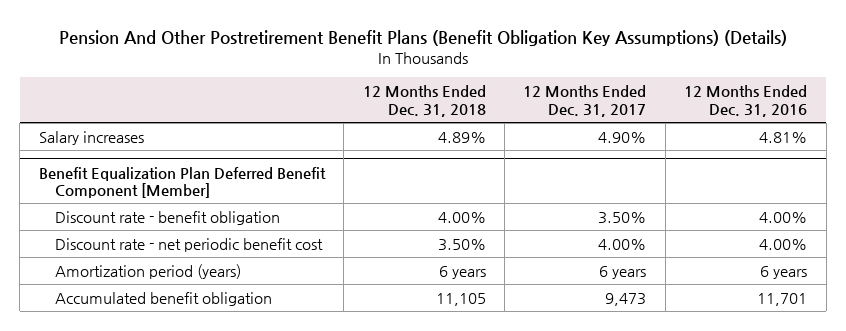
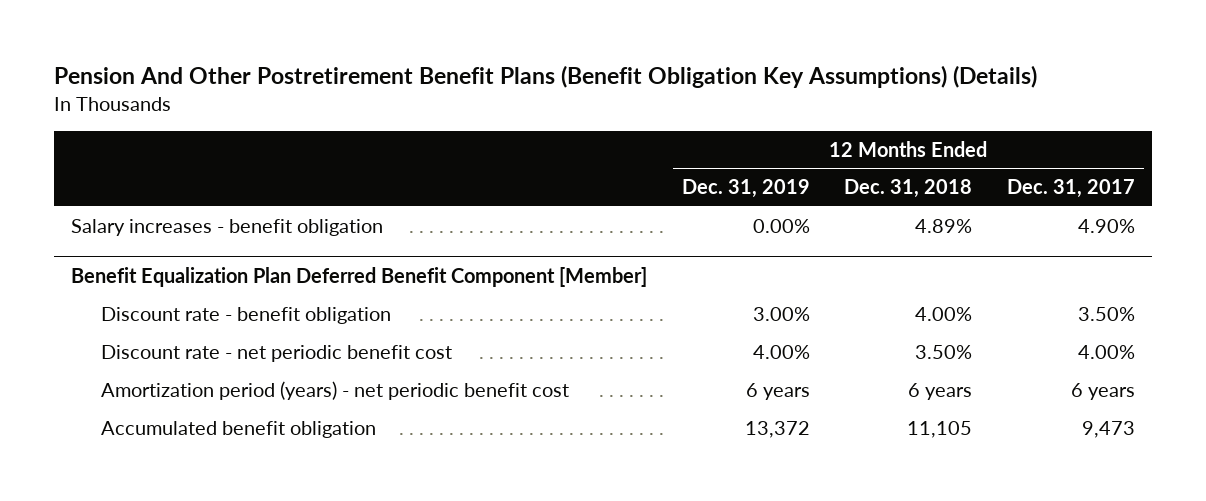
- | 12 Months Ended Dec. 31, 2018 | 12 Months Ended Dec. 31, 2017 | 12 Months Ended Dec. 31, 2016
+ | 12 Months Ended Dec. 31, 2019 | 12 Months Ended Dec. 31, 2018 | 12 Months Ended Dec. 31, 2017
- Salary increases | 4.89% | 4.90% | 4.81%
+ Salary increases - benefit obligation | 0.00% | 4.89% | 4.90%
@ Benefit Equalization Plan Deferred Benefit Component [Member]
- Amortization period (years) | 6 years | 6 years | 6 years
+ Amortization period (years) - net periodic benefit cost | 6 years | 6 years | 6 years

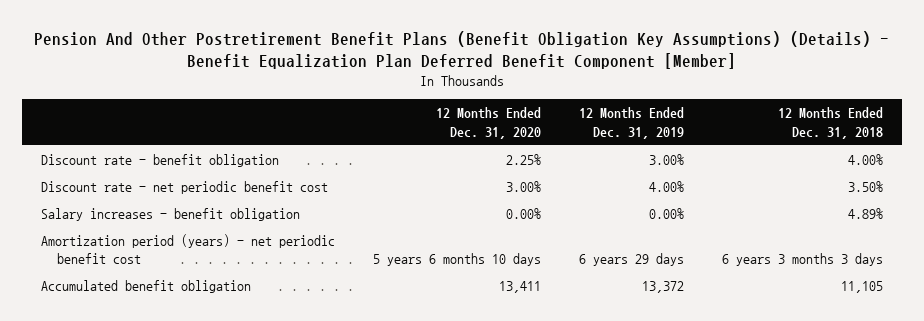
- Pension And Other Postretirement Benefit Plans (Benefit Obligation Key Assumptions) (Details)
+ Pension And Other Postretirement Benefit Plans (Benefit Obligation Key Assumptions) (Details) - Benefit Equalization Plan Deferred Benefit Component [Member]
- | 12 Months Ended Dec. 31, 2019 | 12 Months Ended Dec. 31, 2018 | 12 Months Ended Dec. 31, 2017
+ | 12 Months Ended Dec. 31, 2020 | 12 Months Ended Dec. 31, 2019 | 12 Months Ended Dec. 31, 2018
- Benefit Equalization Plan Deferred Benefit Component [Member]
- Amortization period (years) - net periodic benefit cost | 6 years | 6 years | 6 years
moved down: Salary increases - benefit obligation | 0.00% | 0.00% | 4.89%
+ Amortization period (years) - net periodic benefit cost | 5 years 6 months 10 days | 6 years 29 days | 6 years 3 months 3 days

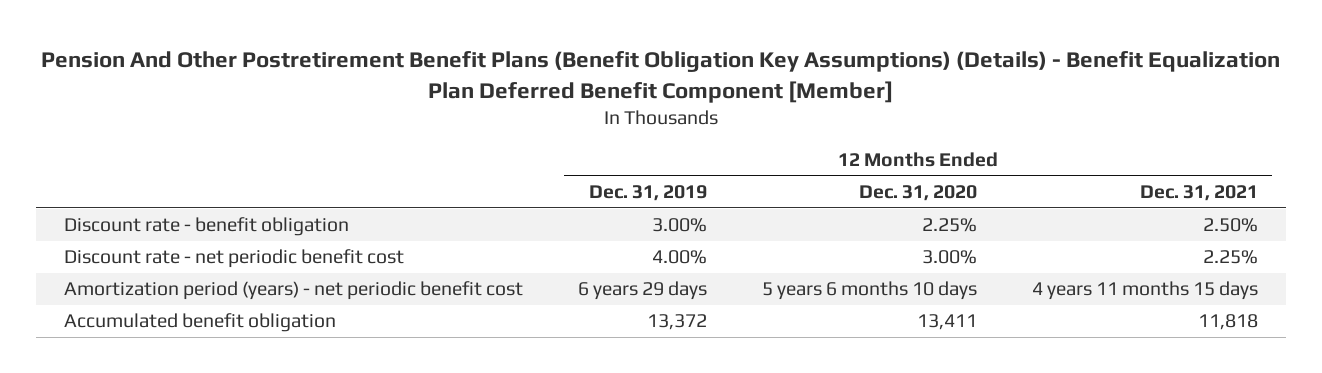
- | 12 Months Ended Dec. 31, 2020 | 12 Months Ended Dec. 31, 2019 | 12 Months Ended Dec. 31, 2018
+ | 12 Months Ended Dec. 31, 2019 | 12 Months Ended Dec. 31, 2020 | 12 Months Ended Dec. 31, 2021
- Salary increases - benefit obligation | 0.00% | 0.00% | 4.89%

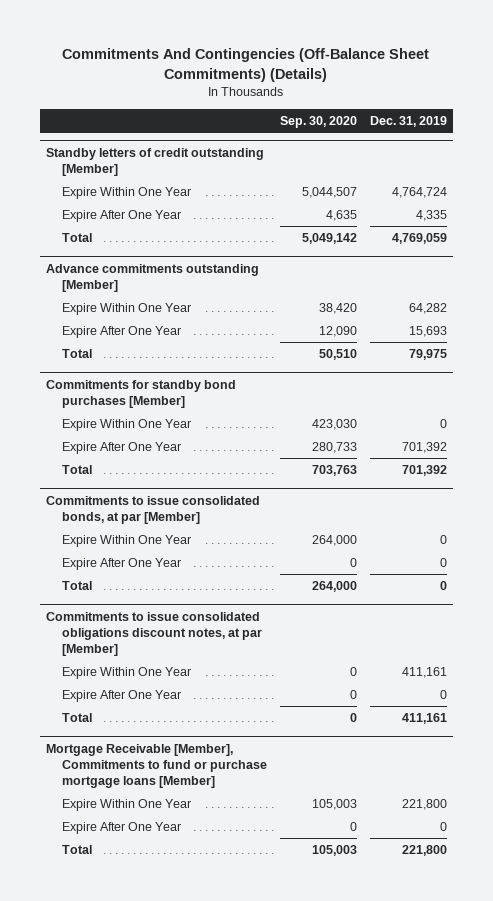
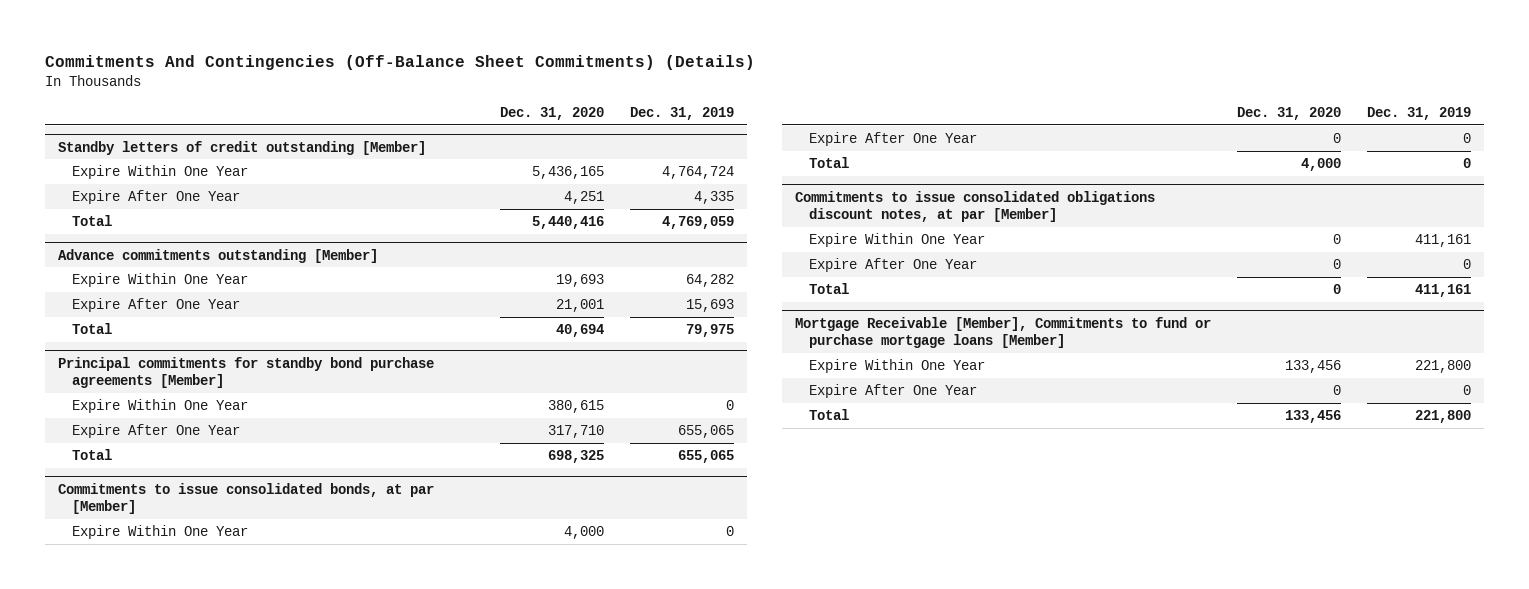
- | Sep. 30, 2020 | Dec. 31, 2019
+ | Dec. 31, 2020 | Dec. 31, 2019
- Commitments for standby bond purchases [Member]
+ Principal commitments for standby bond purchase agreements [Member]
- Expire After One Year | 280,733 | 701,392
- Total | 703,763 | 701,392
+ Expire After One Year | 317,710 | 655,065
+ Total | 698,325 | 655,065

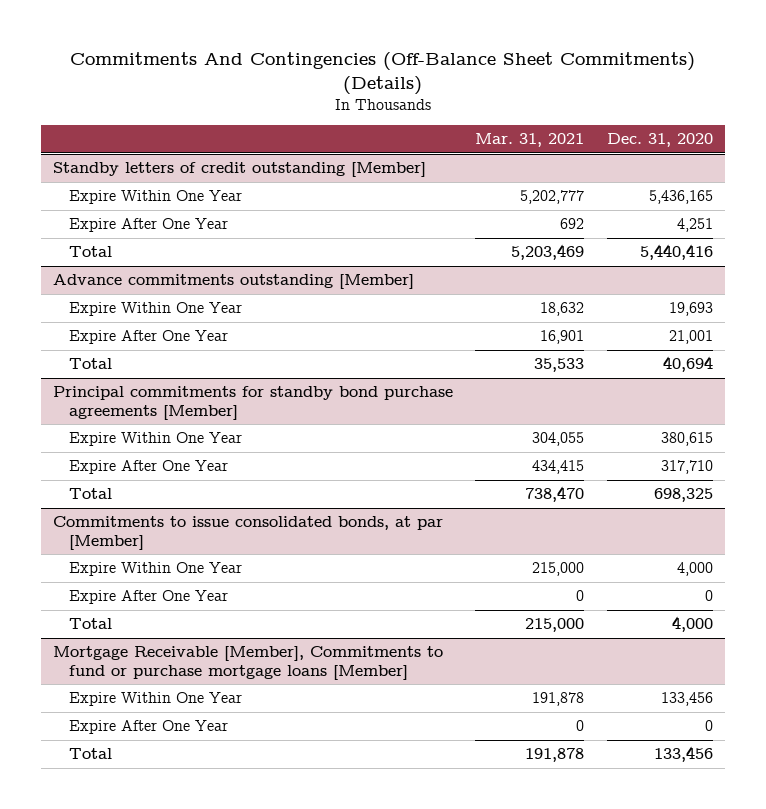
- | Dec. 31, 2020 | Dec. 31, 2019
+ | Mar. 31, 2021 | Dec. 31, 2020
- Commitments to issue consolidated obligations discount notes, at par [Member]
- Expire Within One Year | 0 | 411,161
- Expire After One Year | 0 | 0
- Total | 0 | 411,161

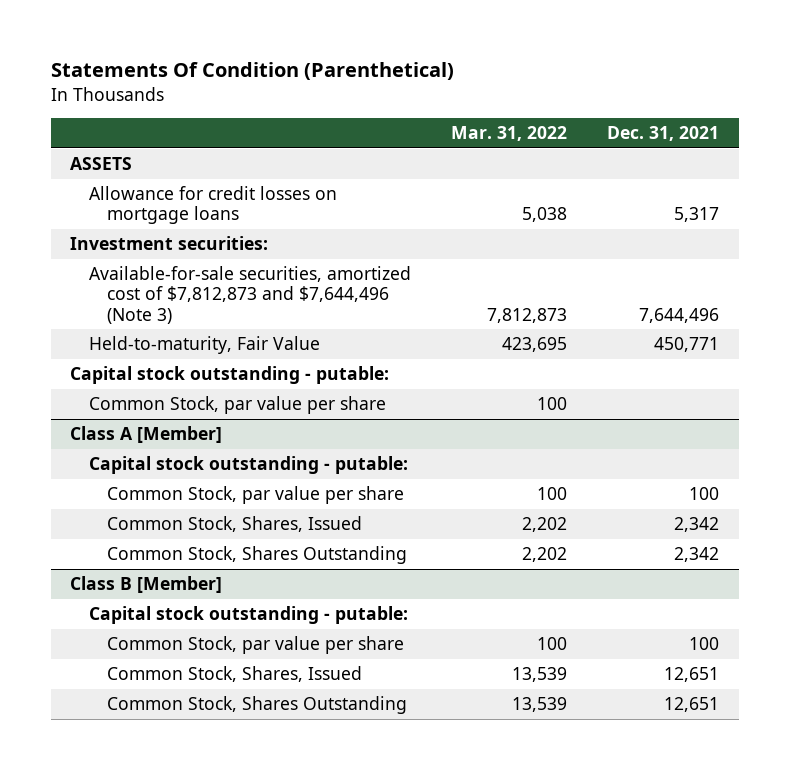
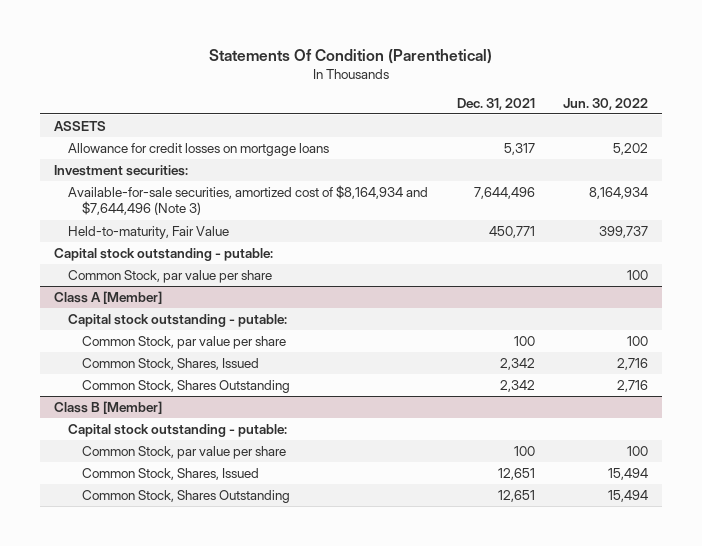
- | Mar. 31, 2022 | Dec. 31, 2021
+ | Dec. 31, 2021 | Jun. 30, 2022
- Available-for-sale securities, amortized cost of $7,812,873 and $7,644,496 (Note 3) | 7,812,873 | 7,644,496
+ Available-for-sale securities, amortized cost of $8,164,934 and $7,644,496 (Note 3) | 7,644,496 | 8,164,934

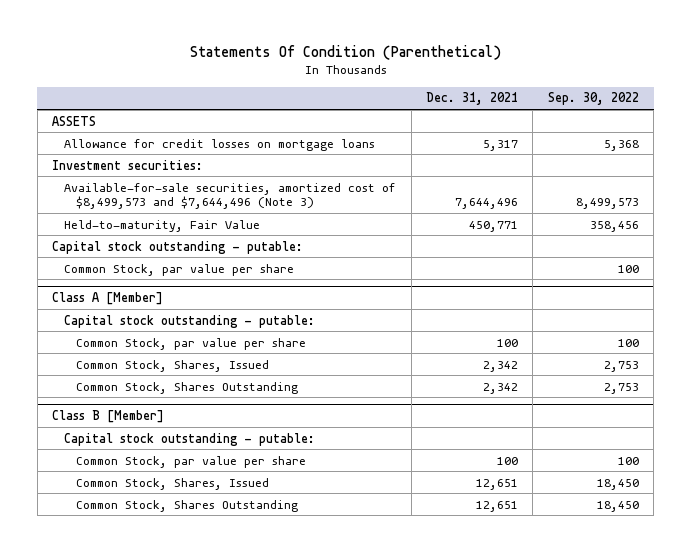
- | Dec. 31, 2021 | Jun. 30, 2022
+ | Dec. 31, 2021 | Sep. 30, 2022
- Available-for-sale securities, amortized cost of $8,164,934 and $7,644,496 (Note 3) | 7,644,496 | 8,164,934
+ Available-for-sale securities, amortized cost of $8,499,573 and $7,644,496 (Note 3) | 7,644,496 | 8,499,573

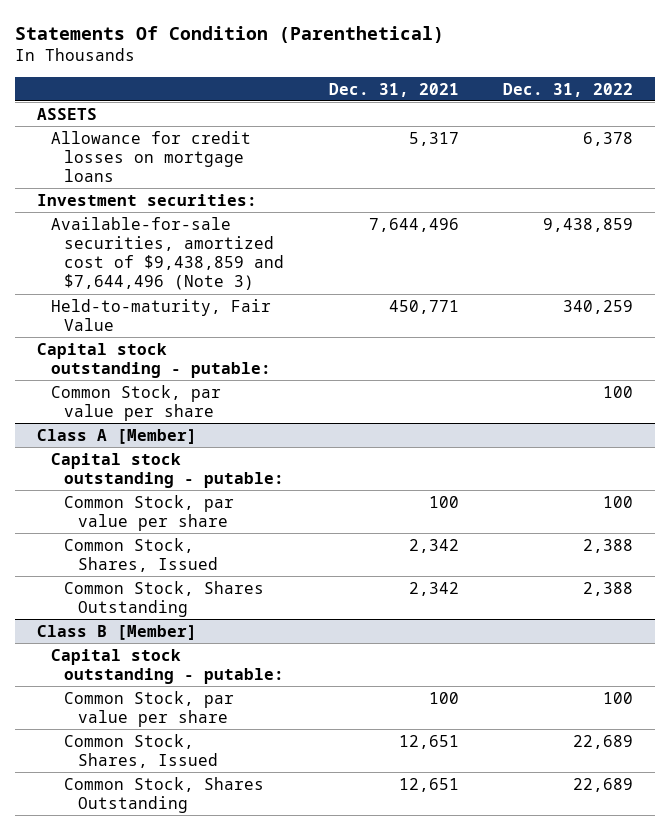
- | Dec. 31, 2021 | Sep. 30, 2022
+ | Dec. 31, 2021 | Dec. 31, 2022
- Available-for-sale securities, amortized cost of $8,499,573 and $7,644,496 (Note 3) | 7,644,496 | 8,499,573
+ Available-for-sale securities, amortized cost of $9,438,859 and $7,644,496 (Note 3) | 7,644,496 | 9,438,859

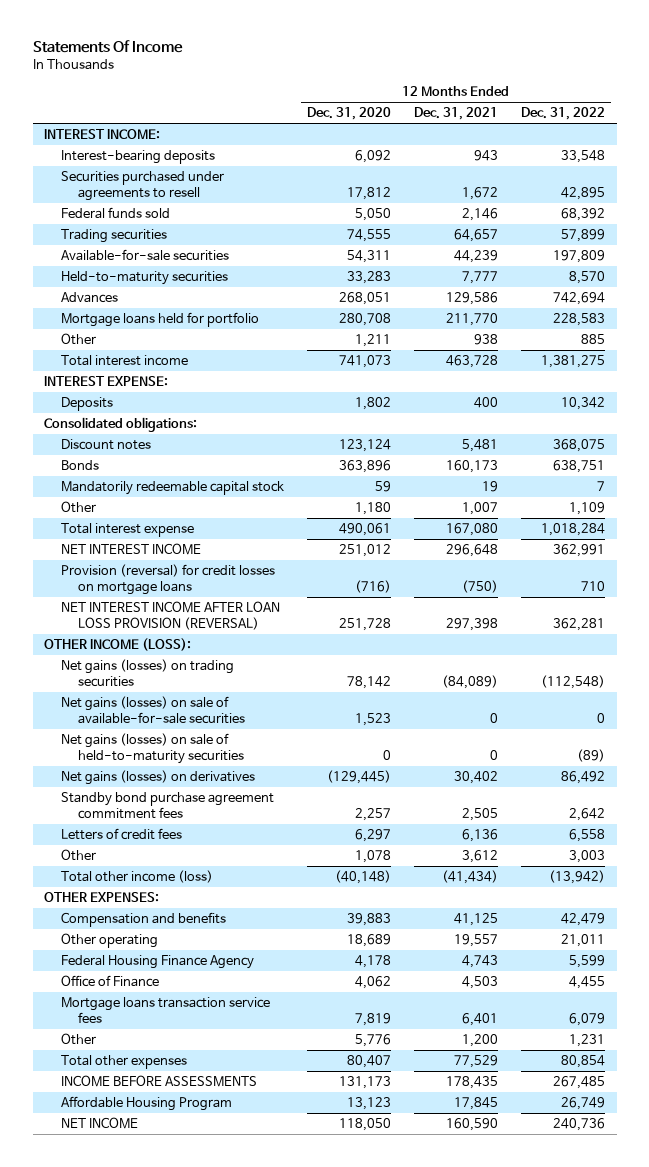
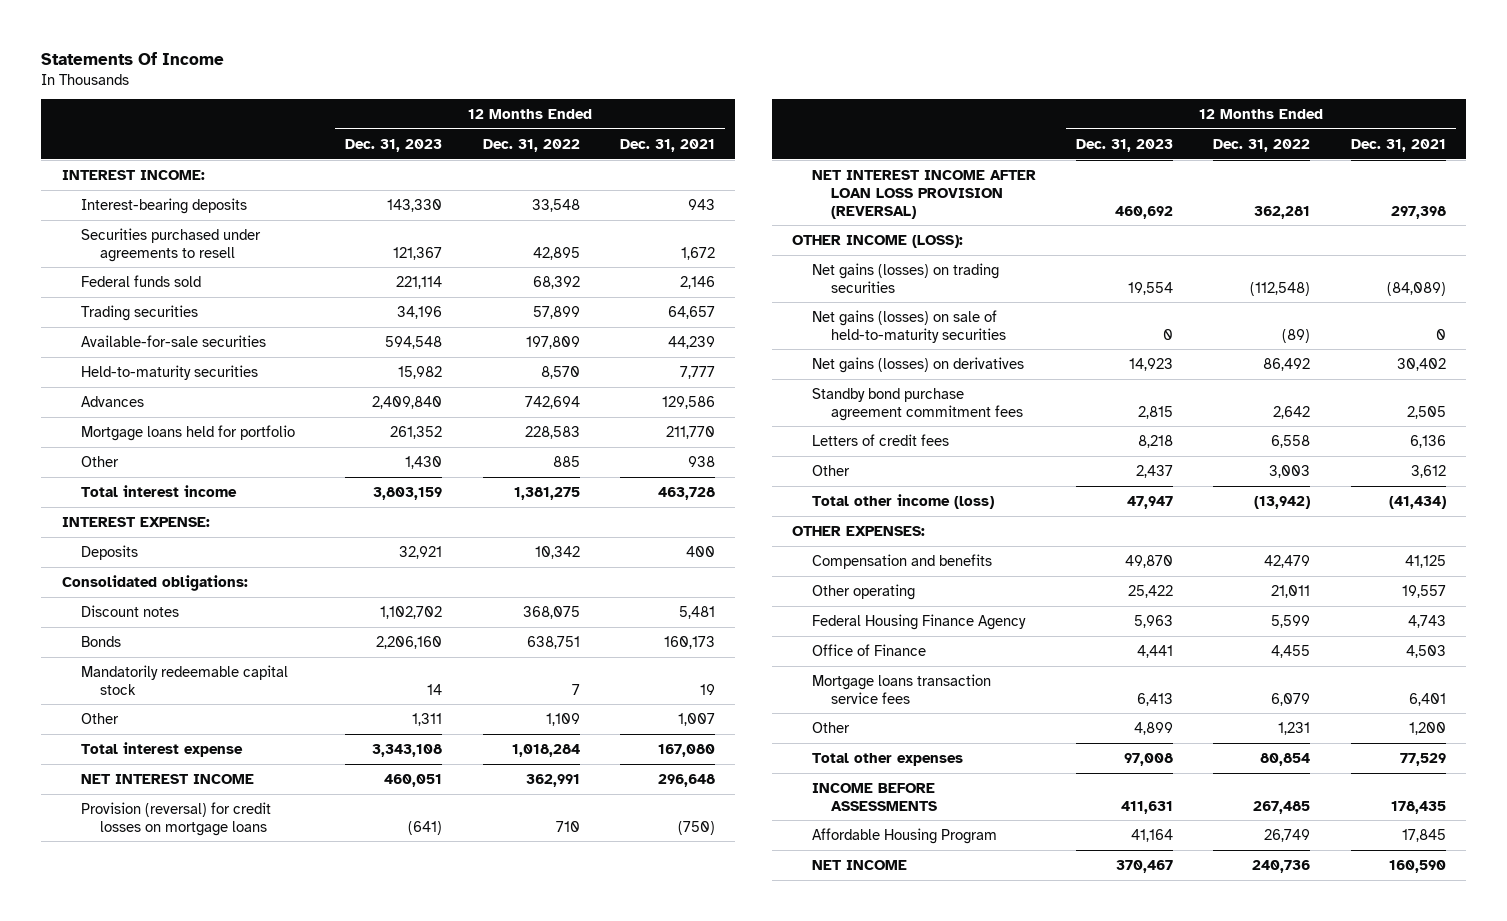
- | 12 Months Ended Dec. 31, 2020 | 12 Months Ended Dec. 31, 2021 | 12 Months Ended Dec. 31, 2022
+ | 12 Months Ended Dec. 31, 2023 | 12 Months Ended Dec. 31, 2022 | 12 Months Ended Dec. 31, 2021
- Net gains (losses) on sale of available-for-sale securities | 1,523 | 0 | 0

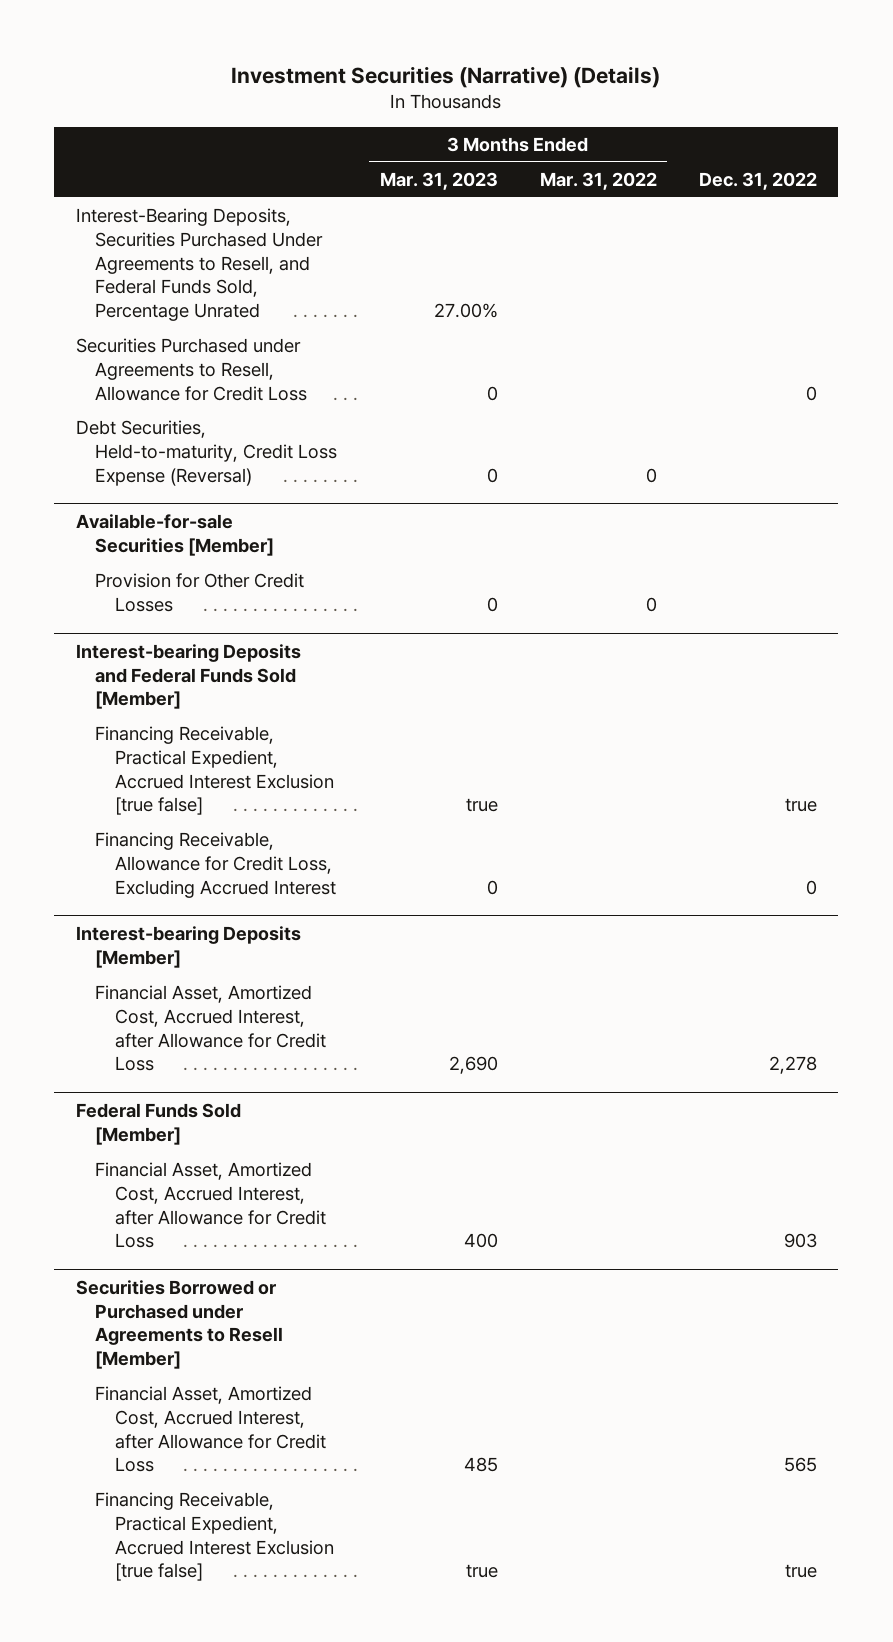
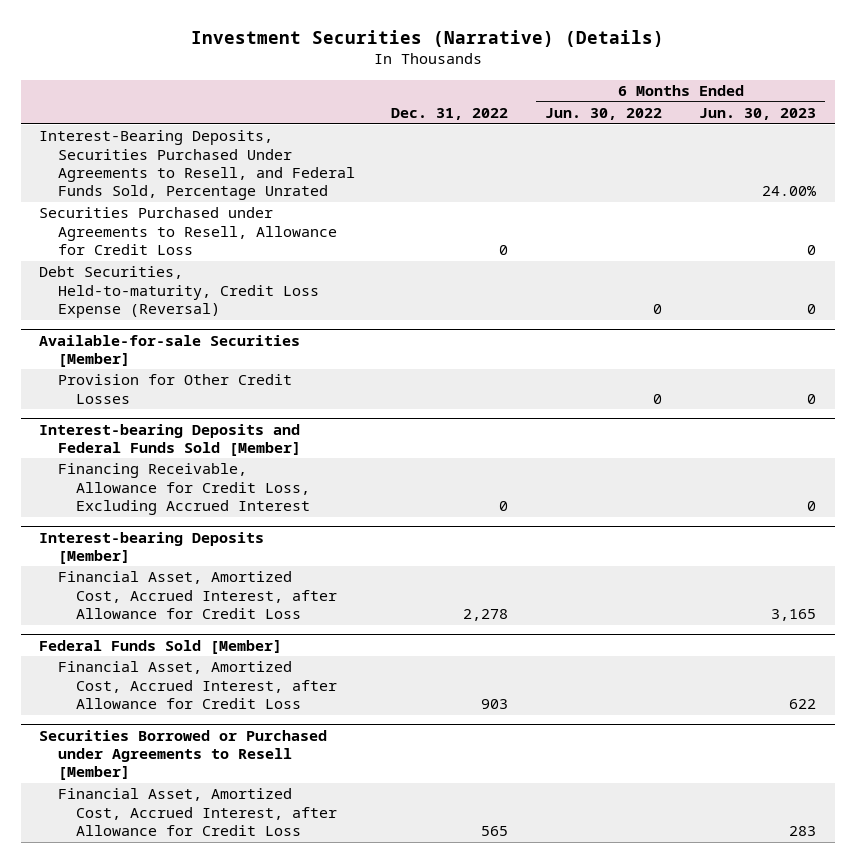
- | 3 Months Ended Mar. 31, 2023 | 3 Months Ended Mar. 31, 2022 | Dec. 31, 2022
+ | Dec. 31, 2022 | 6 Months Ended Jun. 30, 2022 | 6 Months Ended Jun. 30, 2023
@ Interest-bearing Deposits and Federal Funds Sold [Member]
- Financing Receivable, Practical Expedient, Accrued Interest Exclusion [true false] | true | | true
@ Securities Borrowed or Purchased under Agreements to Resell [Member]
- Financing Receivable, Practical Expedient, Accrued Interest Exclusion [true false] | true | | true

